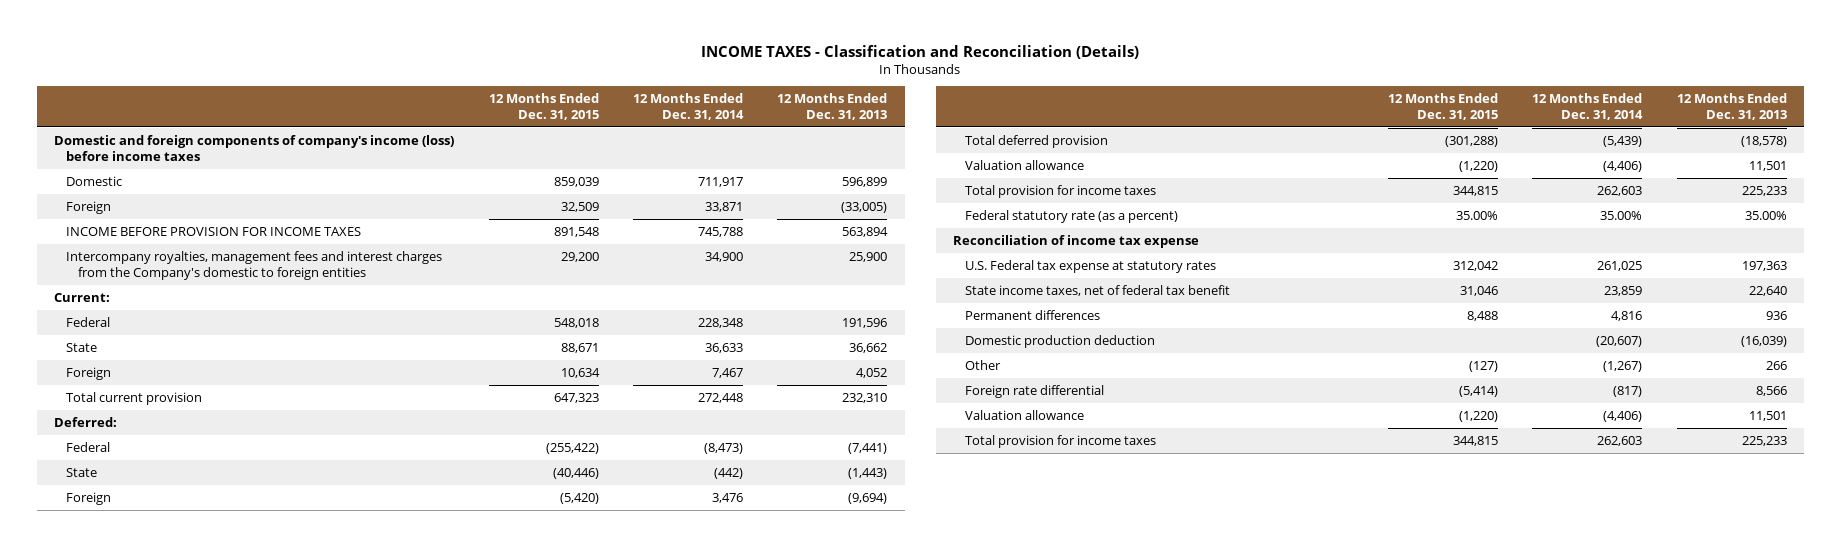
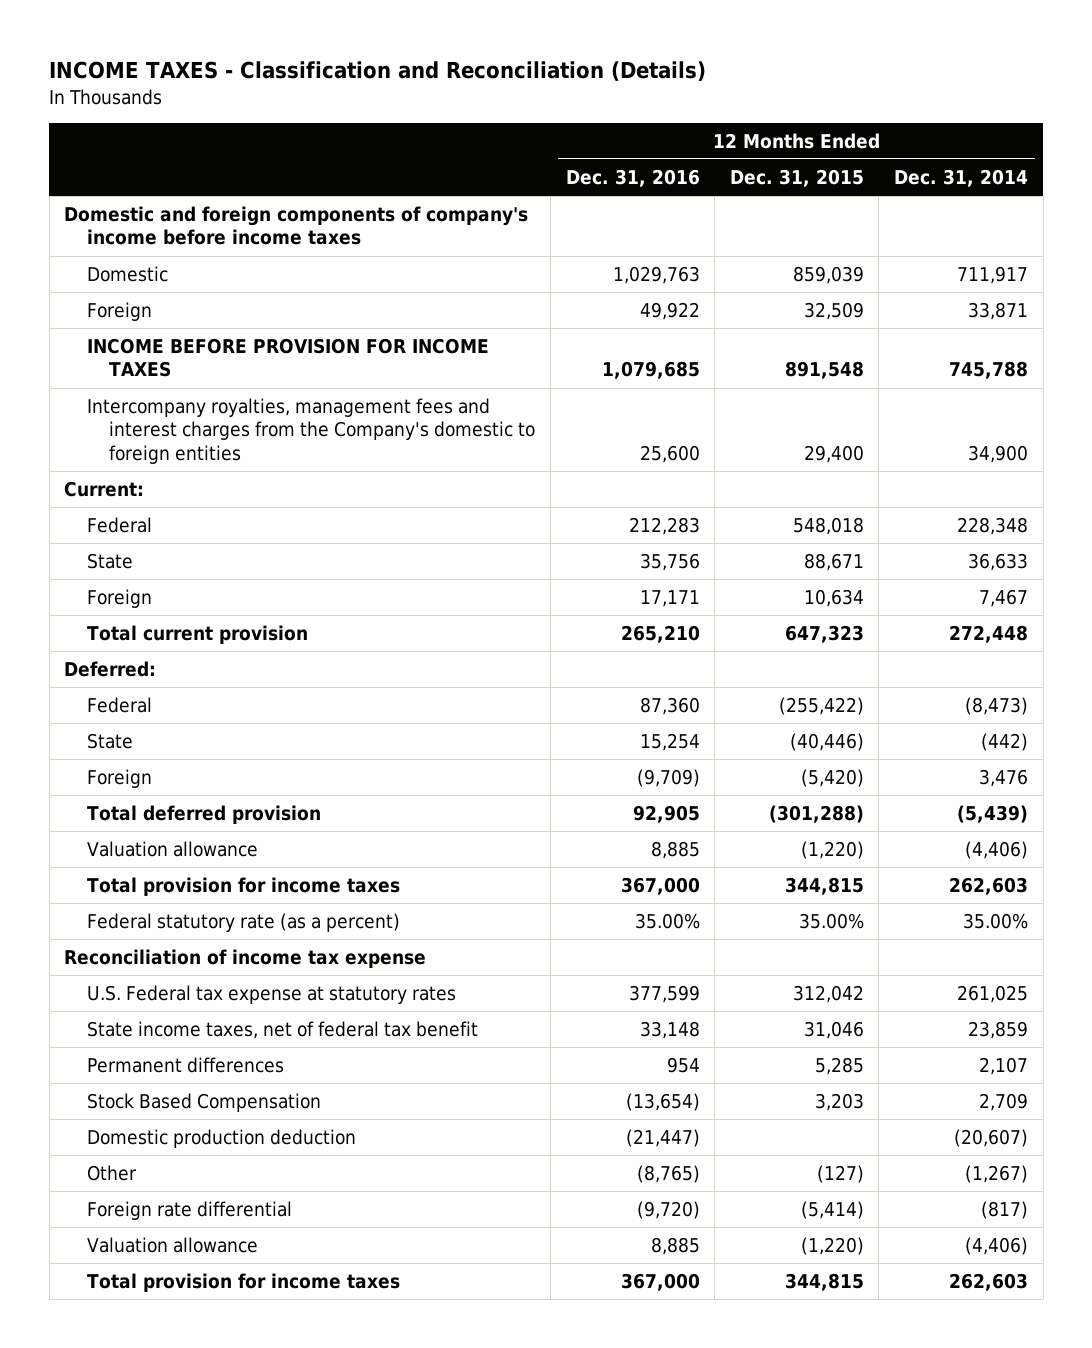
- | 12 Months Ended Dec. 31, 2015 | 12 Months Ended Dec. 31, 2014 | 12 Months Ended Dec. 31, 2013
+ | 12 Months Ended Dec. 31, 2016 | 12 Months Ended Dec. 31, 2015 | 12 Months Ended Dec. 31, 2014
- Domestic and foreign components of company's income (loss) before income taxes
+ Domestic and foreign components of company's income before income taxes
- Intercompany royalties, management fees and interest charges from the Company's domestic to foreign entities | 29,200 | 34,900 | 25,900
+ Intercompany royalties, management fees and interest charges from the Company's domestic to foreign entities | 25,600 | 29,400 | 34,900
- Permanent differences | 8,488 | 4,816 | 936
+ Permanent differences | 954 | 5,285 | 2,107
+ Stock Based Compensation | (13,654) | 3,203 | 2,709

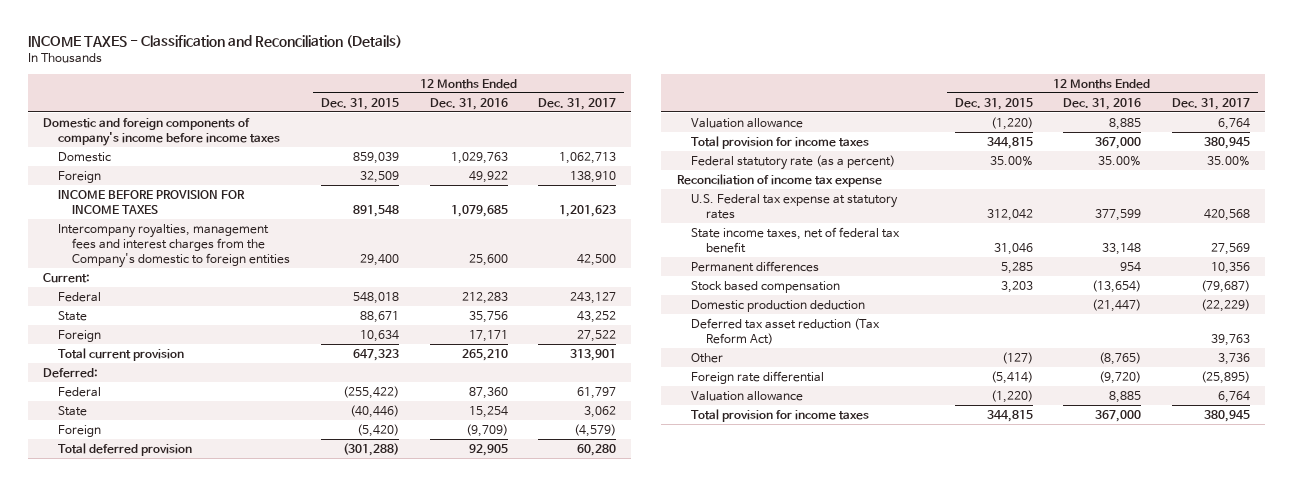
- | 12 Months Ended Dec. 31, 2016 | 12 Months Ended Dec. 31, 2015 | 12 Months Ended Dec. 31, 2014
+ | 12 Months Ended Dec. 31, 2015 | 12 Months Ended Dec. 31, 2016 | 12 Months Ended Dec. 31, 2017
- Stock Based Compensation | (13,654) | 3,203 | 2,709
+ Stock based compensation | 3,203 | (13,654) | (79,687)
+ Deferred tax asset reduction (Tax Reform Act) | | | 39,763

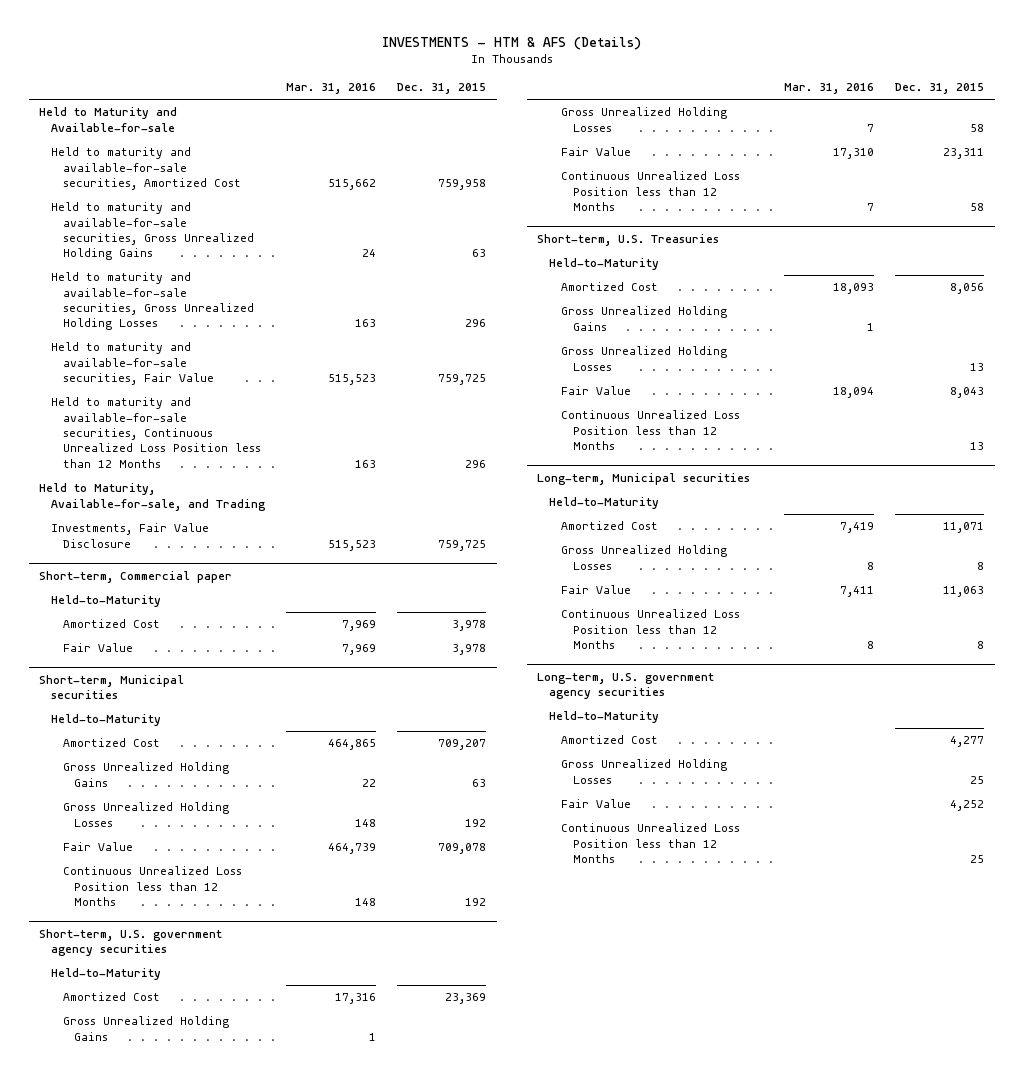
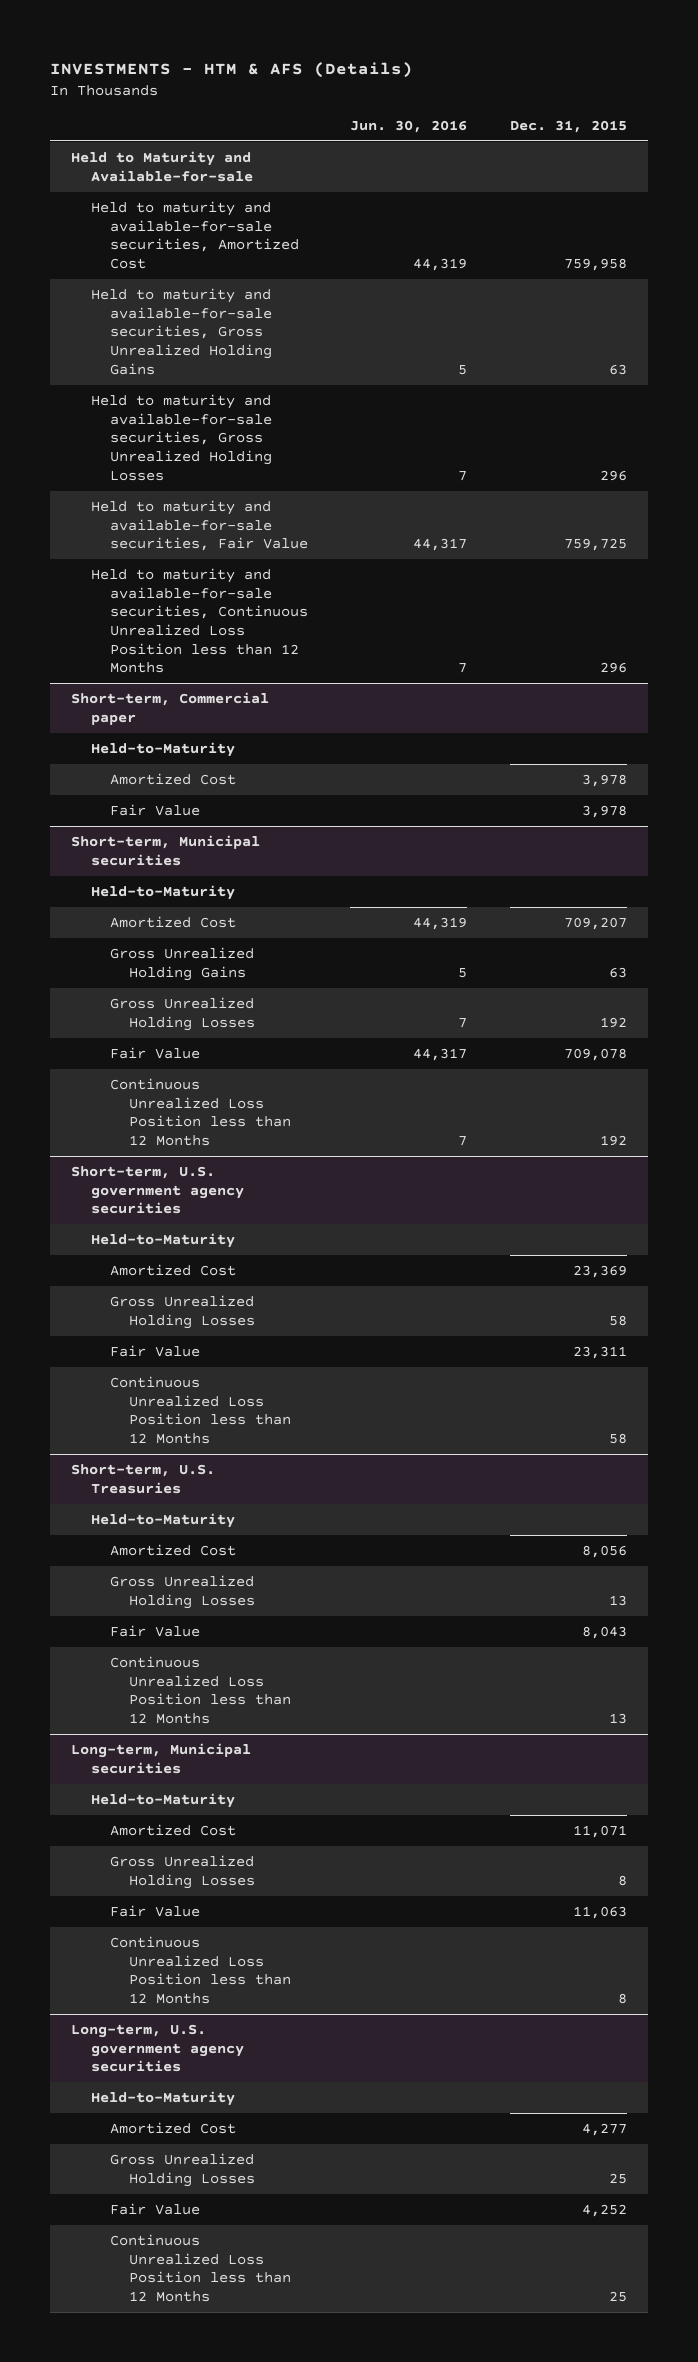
- | Mar. 31, 2016 | Dec. 31, 2015
+ | Jun. 30, 2016 | Dec. 31, 2015
- Held to Maturity, Available-for-sale, and Trading
- Investments, Fair Value Disclosure | 515,523 | 759,725
@ Short-term, U.S. government agency securities
- Gross Unrealized Holding Gains | 1 |
@ Short-term, U.S. Treasuries
- Gross Unrealized Holding Gains | 1 |

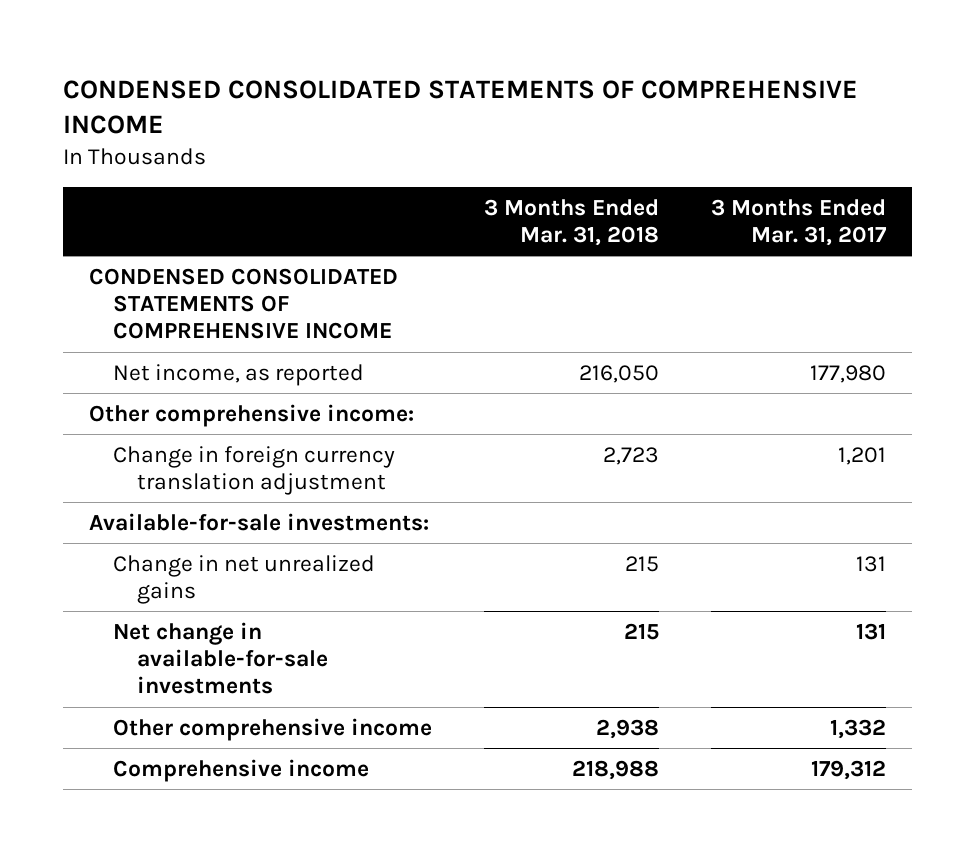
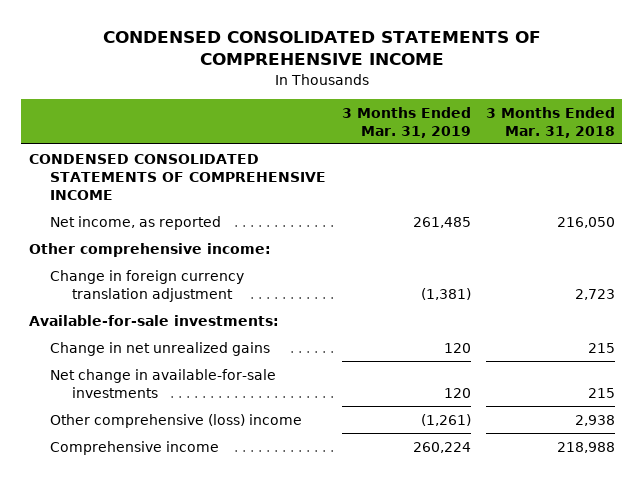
- | 3 Months Ended Mar. 31, 2018 | 3 Months Ended Mar. 31, 2017
+ | 3 Months Ended Mar. 31, 2019 | 3 Months Ended Mar. 31, 2018
- Other comprehensive income | 2,938 | 1,332
+ Other comprehensive (loss) income | (1,261) | 2,938

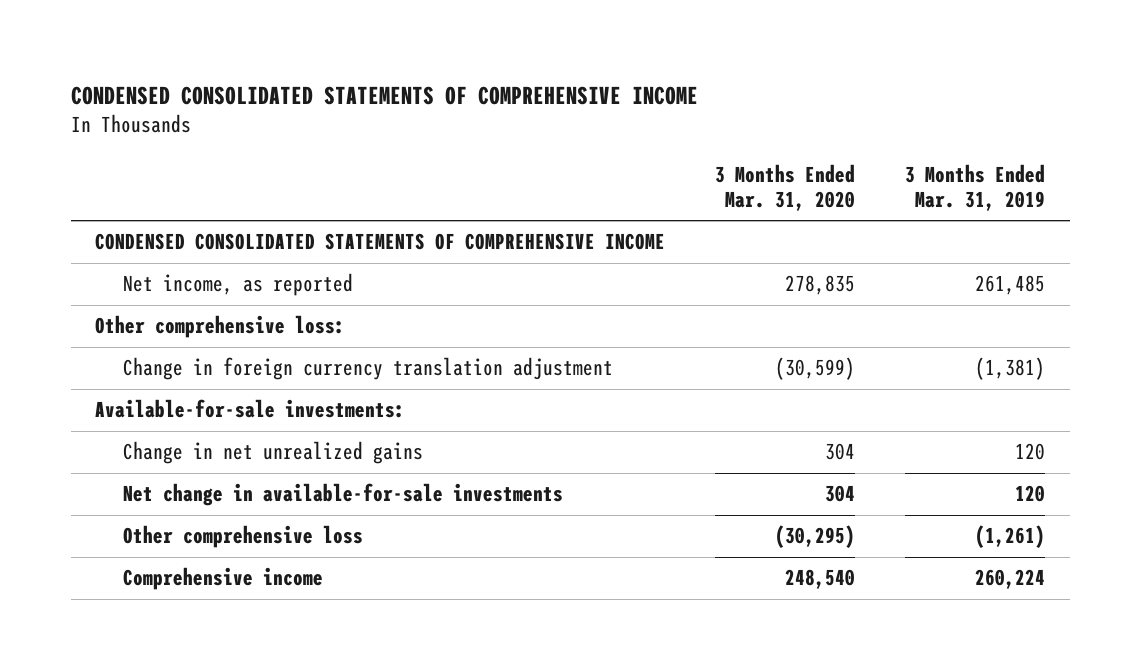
- | 3 Months Ended Mar. 31, 2019 | 3 Months Ended Mar. 31, 2018
+ | 3 Months Ended Mar. 31, 2020 | 3 Months Ended Mar. 31, 2019
- Other comprehensive income:
+ Other comprehensive loss:
- Other comprehensive (loss) income | (1,261) | 2,938
+ Other comprehensive loss | (30,295) | (1,261)

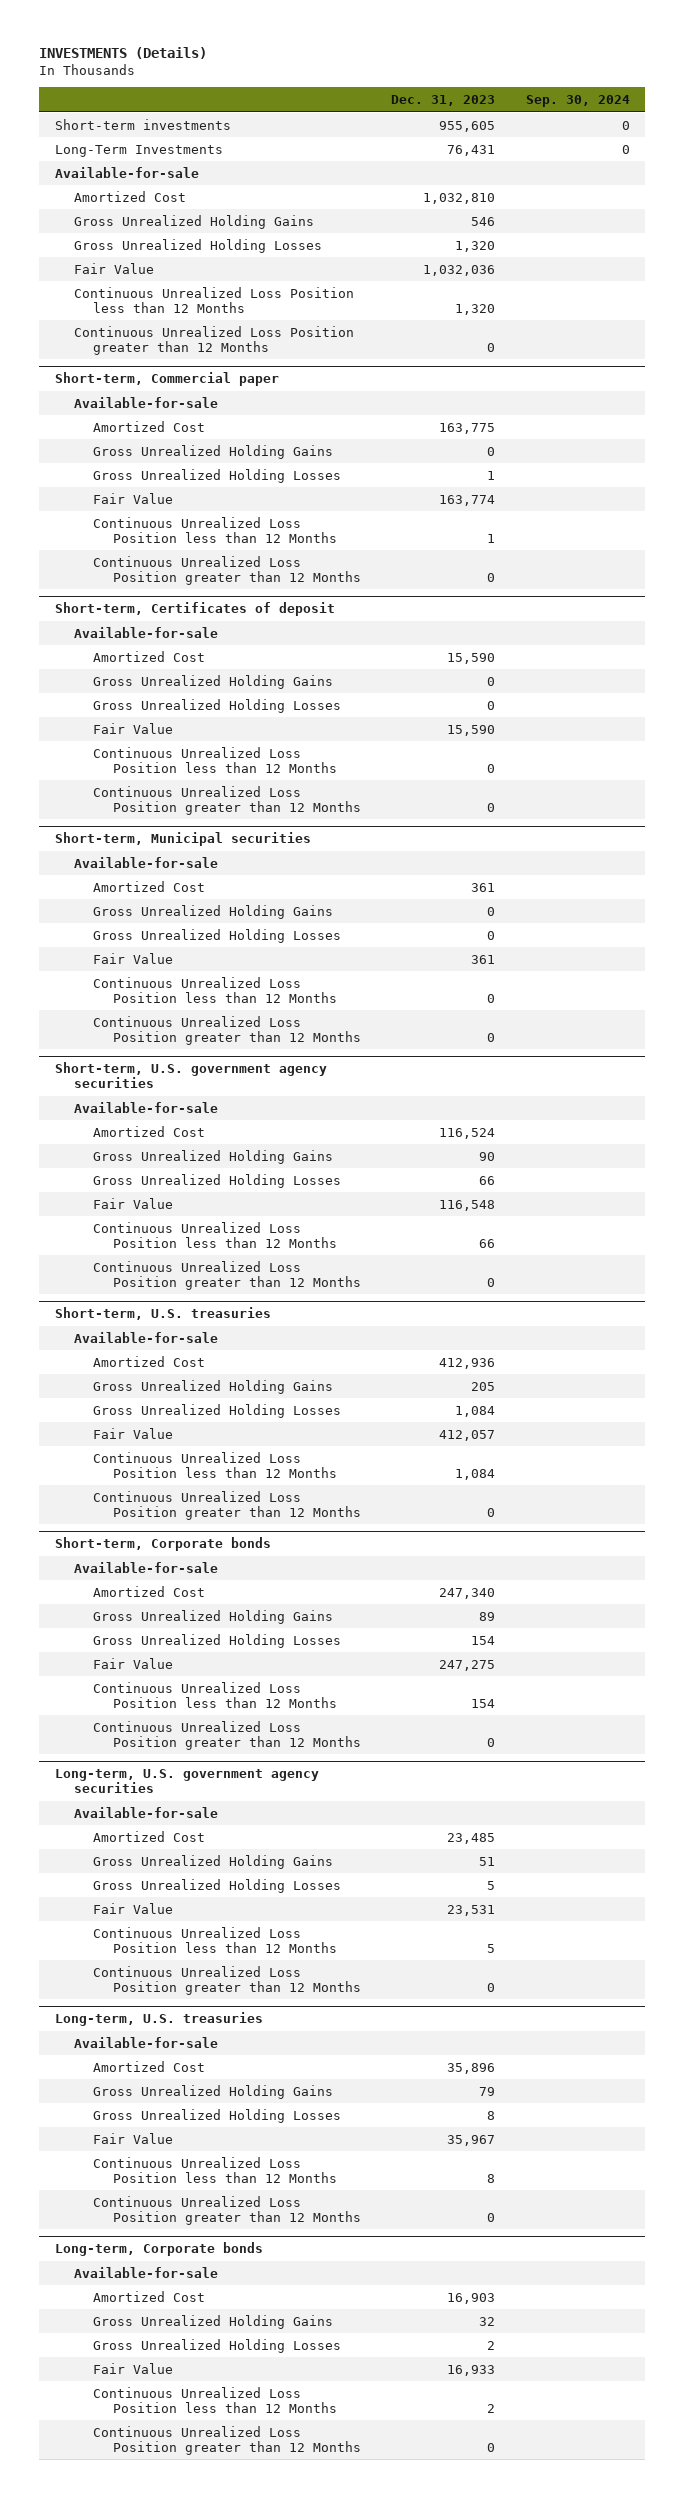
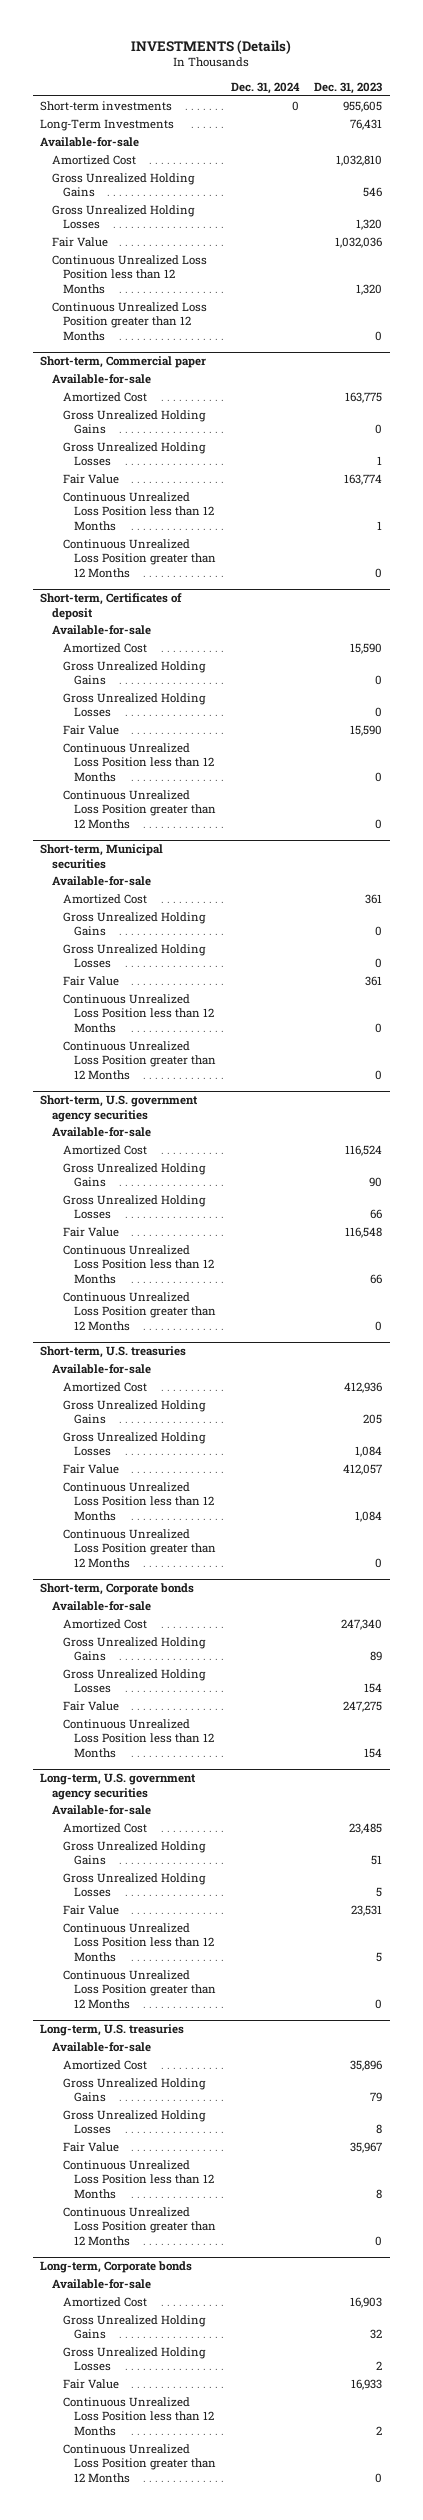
- | Dec. 31, 2023 | Sep. 30, 2024
+ | Dec. 31, 2024 | Dec. 31, 2023
@ Short-term, Corporate bonds
- Continuous Unrealized Loss Position greater than 12 Months | 0 |

